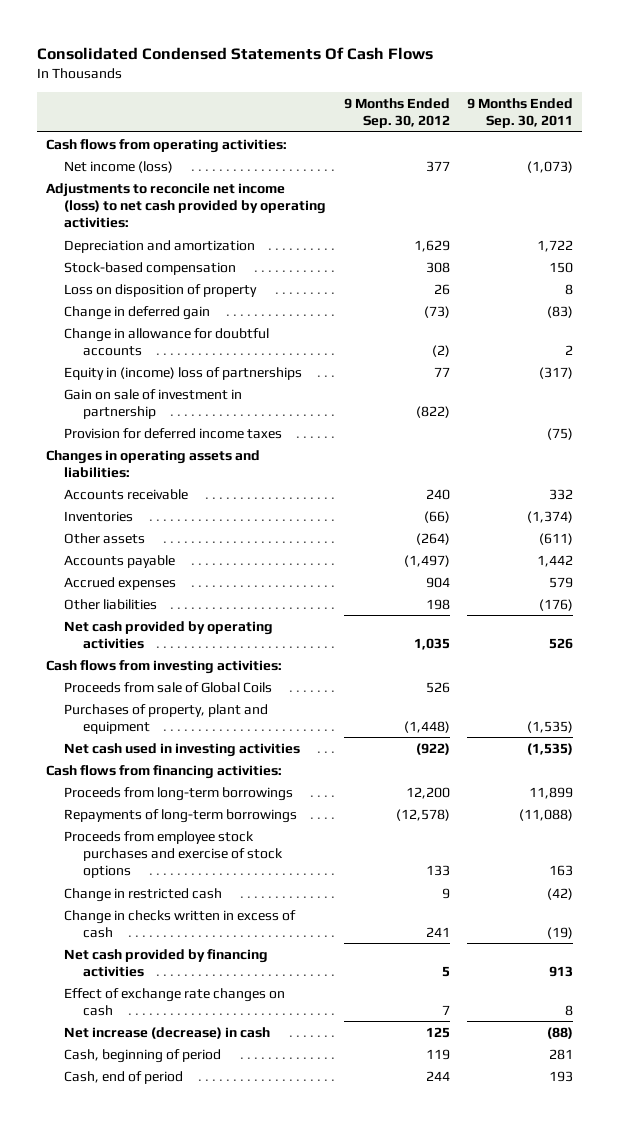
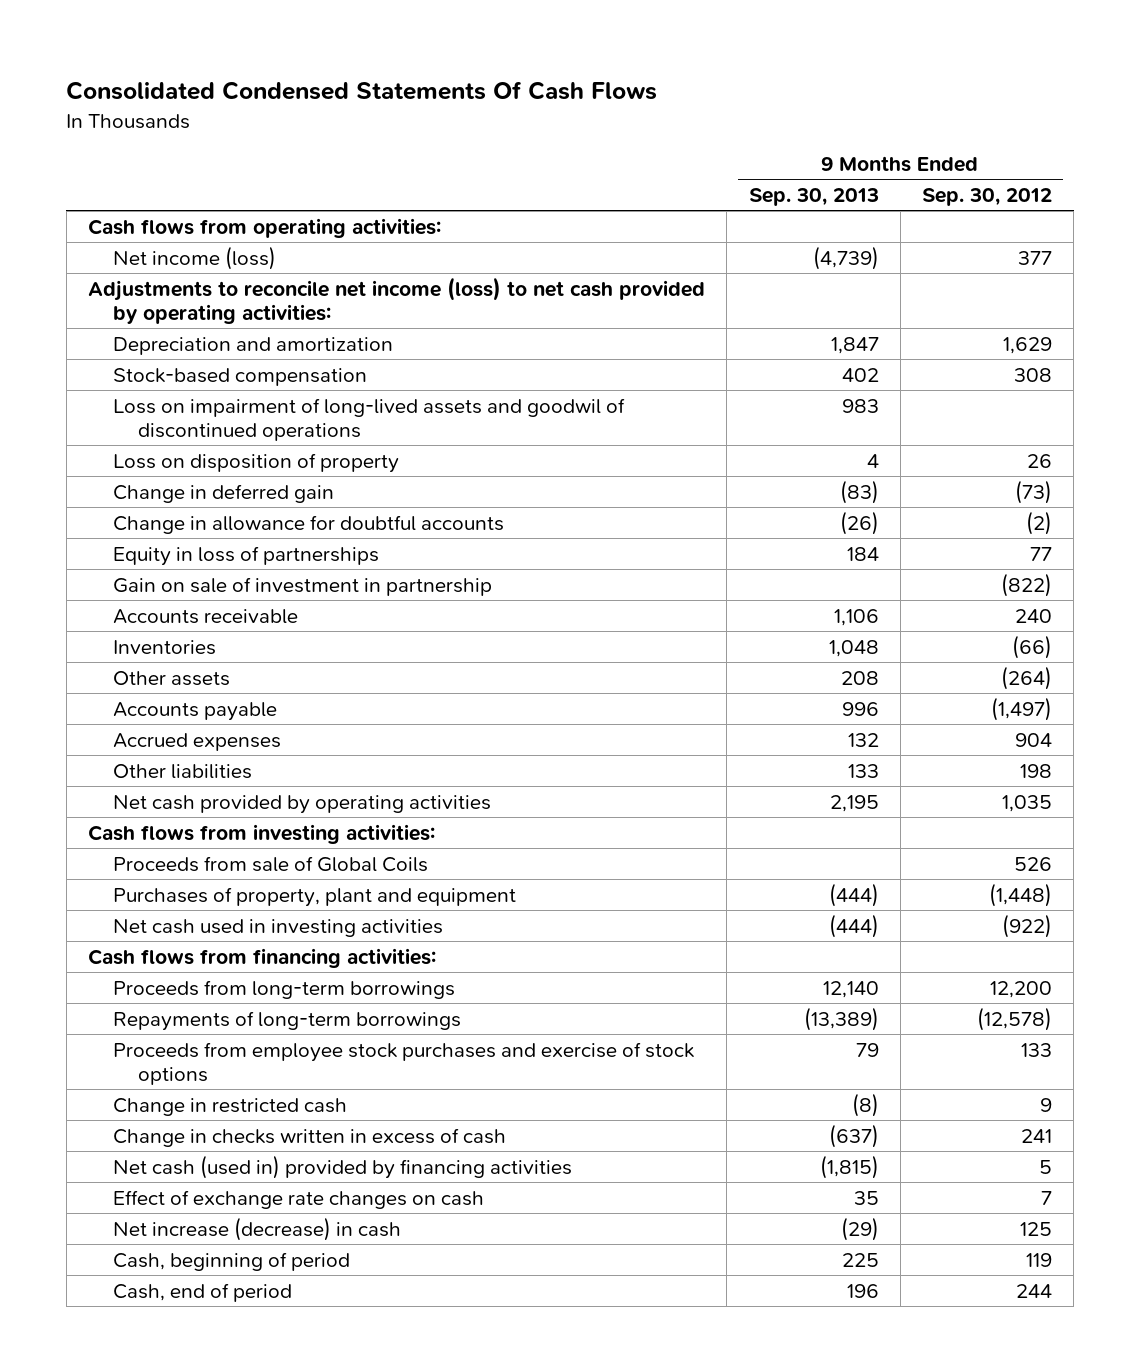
- | 9 Months Ended Sep. 30, 2012 | 9 Months Ended Sep. 30, 2011
+ | 9 Months Ended Sep. 30, 2013 | 9 Months Ended Sep. 30, 2012
+ Loss on impairment of long-lived assets and goodwil of discontinued operations | 983 |
- Equity in (income) loss of partnerships | 77 | (317)
+ Equity in loss of partnerships | 184 | 77
- Provision for deferred income taxes | | (75)
- Changes in operating assets and liabilities:
- Net cash provided by financing activities | 5 | 913
+ Net cash (used in) provided by financing activities | (1,815) | 5

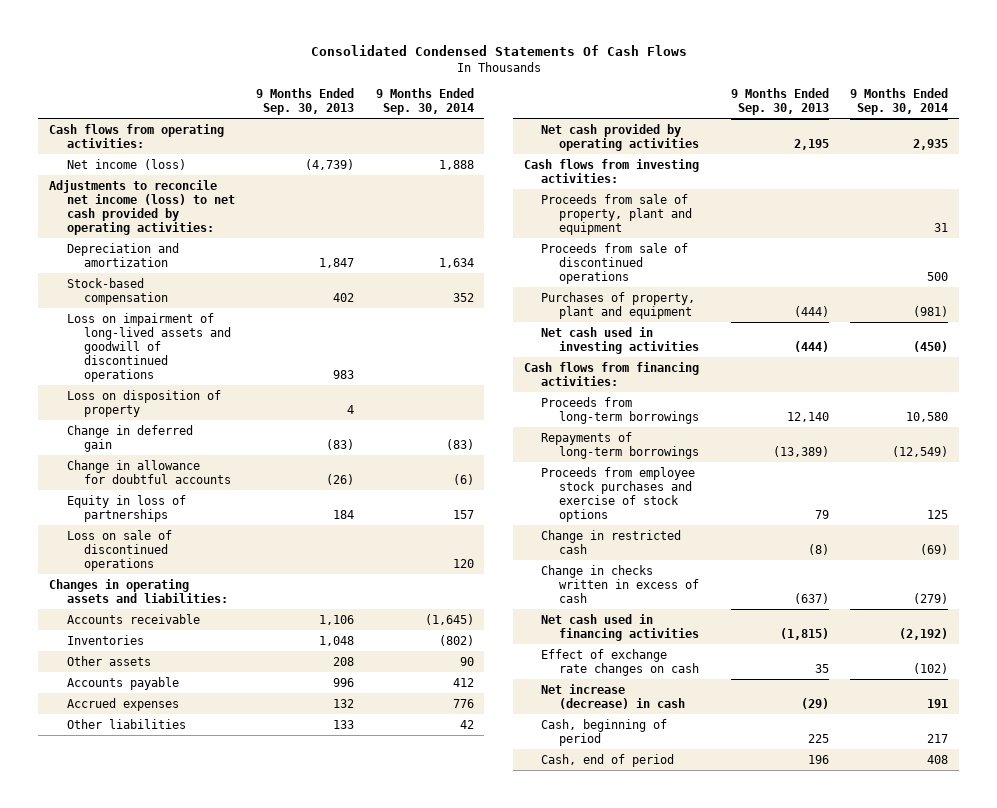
- | 9 Months Ended Sep. 30, 2013 | 9 Months Ended Sep. 30, 2012
+ | 9 Months Ended Sep. 30, 2013 | 9 Months Ended Sep. 30, 2014
- Loss on impairment of long-lived assets and goodwil of discontinued operations | 983 |
+ Loss on impairment of long-lived assets and goodwill of discontinued operations | 983 |
- Gain on sale of investment in partnership | | (822)
+ Loss on sale of discontinued operations | | 120
+ Changes in operating assets and liabilities:
- Proceeds from sale of Global Coils | | 526
+ Proceeds from sale of property, plant and equipment | | 31
+ Proceeds from sale of discontinued operations | | 500
- Net cash (used in) provided by financing activities | (1,815) | 5
+ Net cash used in financing activities | (1,815) | (2,192)

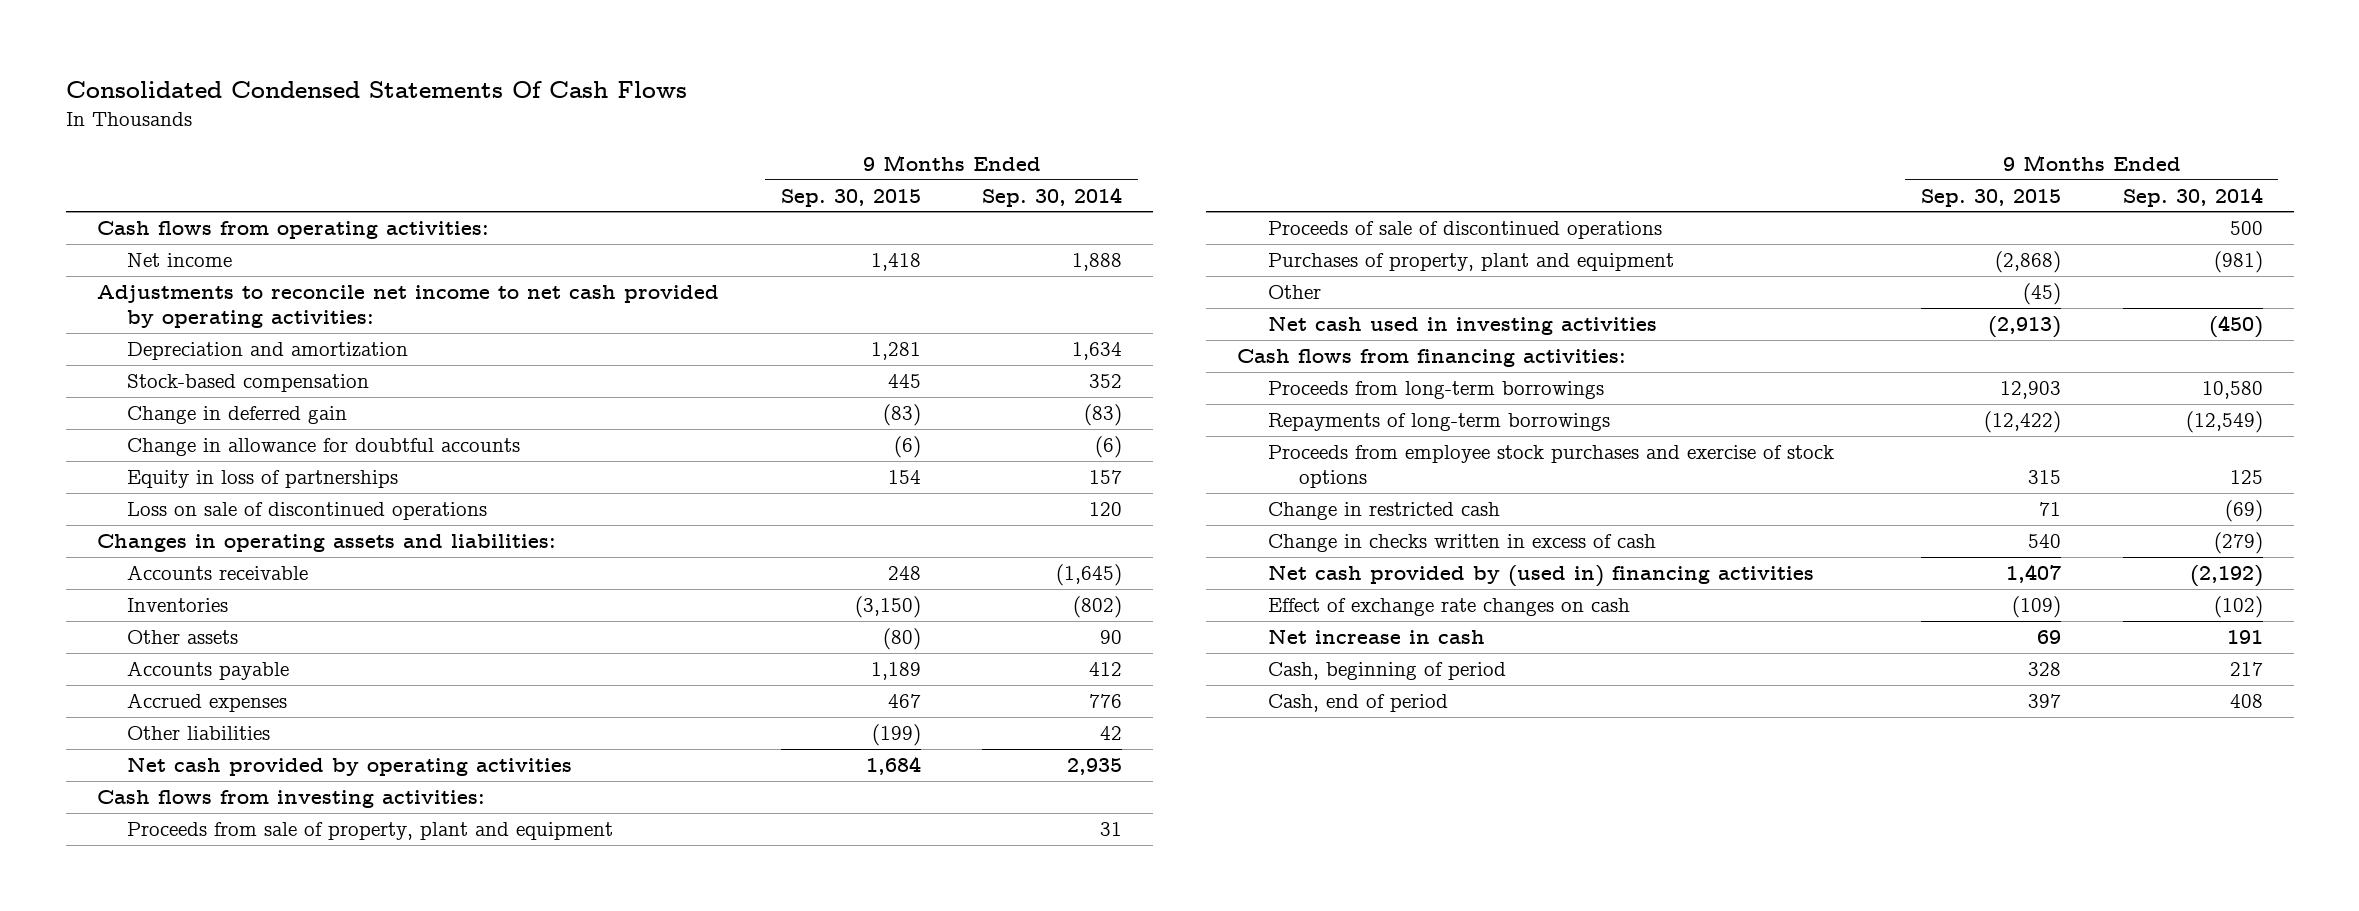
- | 9 Months Ended Sep. 30, 2013 | 9 Months Ended Sep. 30, 2014
+ | 9 Months Ended Sep. 30, 2015 | 9 Months Ended Sep. 30, 2014
- Net income (loss) | (4,739) | 1,888
- Adjustments to reconcile net income (loss) to net cash provided by operating activities:
+ Net income | 1,418 | 1,888
+ Adjustments to reconcile net income to net cash provided by operating activities:
- Loss on impairment of long-lived assets and goodwill of discontinued operations | 983 |
- Loss on disposition of property | 4 |
- Proceeds from sale of discontinued operations | | 500
+ Proceeds of sale of discontinued operations | | 500
+ Other | (45) |
- Net cash used in financing activities | (1,815) | (2,192)
+ Net cash provided by (used in) financing activities | 1,407 | (2,192)
- Net increase (decrease) in cash | (29) | 191
+ Net increase in cash | 69 | 191

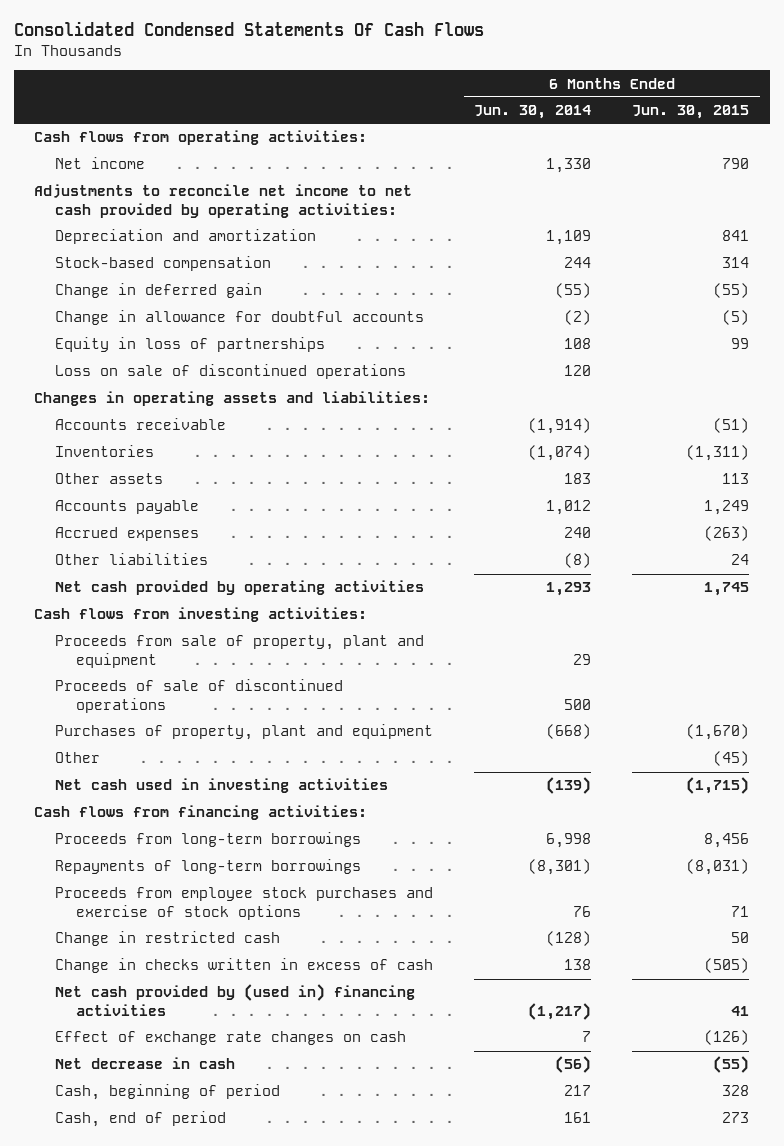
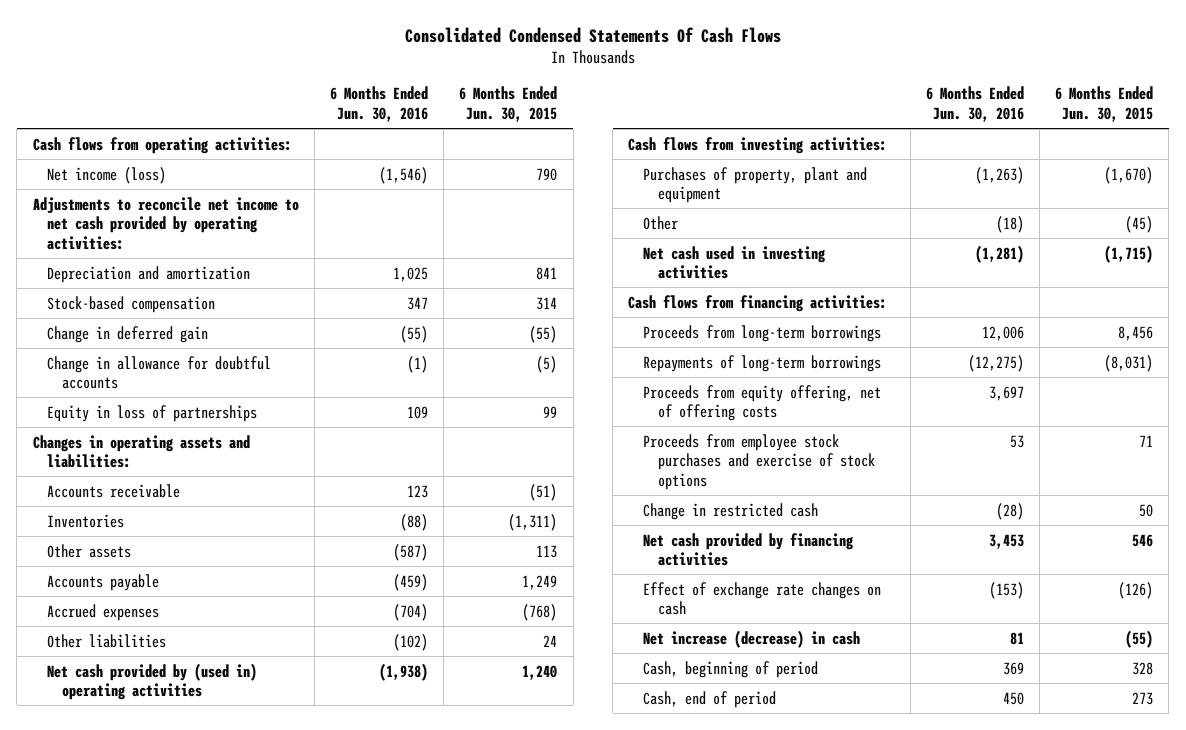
- | 6 Months Ended Jun. 30, 2014 | 6 Months Ended Jun. 30, 2015
+ | 6 Months Ended Jun. 30, 2016 | 6 Months Ended Jun. 30, 2015
- Net income | 1,330 | 790
+ Net income (loss) | (1,546) | 790
- Loss on sale of discontinued operations | 120 |
- Accrued expenses | 240 | (263)
+ Accrued expenses | (704) | (768)
- Net cash provided by operating activities | 1,293 | 1,745
+ Net cash provided by (used in) operating activities | (1,938) | 1,240
- Proceeds from sale of property, plant and equipment | 29 |
- Proceeds of sale of discontinued operations | 500 |
+ Proceeds from equity offering, net of offering costs | 3,697 |
- Change in checks written in excess of cash | 138 | (505)
- Net cash provided by (used in) financing activities | (1,217) | 41
+ Net cash provided by financing activities | 3,453 | 546
- Net decrease in cash | (56) | (55)
+ Net increase (decrease) in cash | 81 | (55)

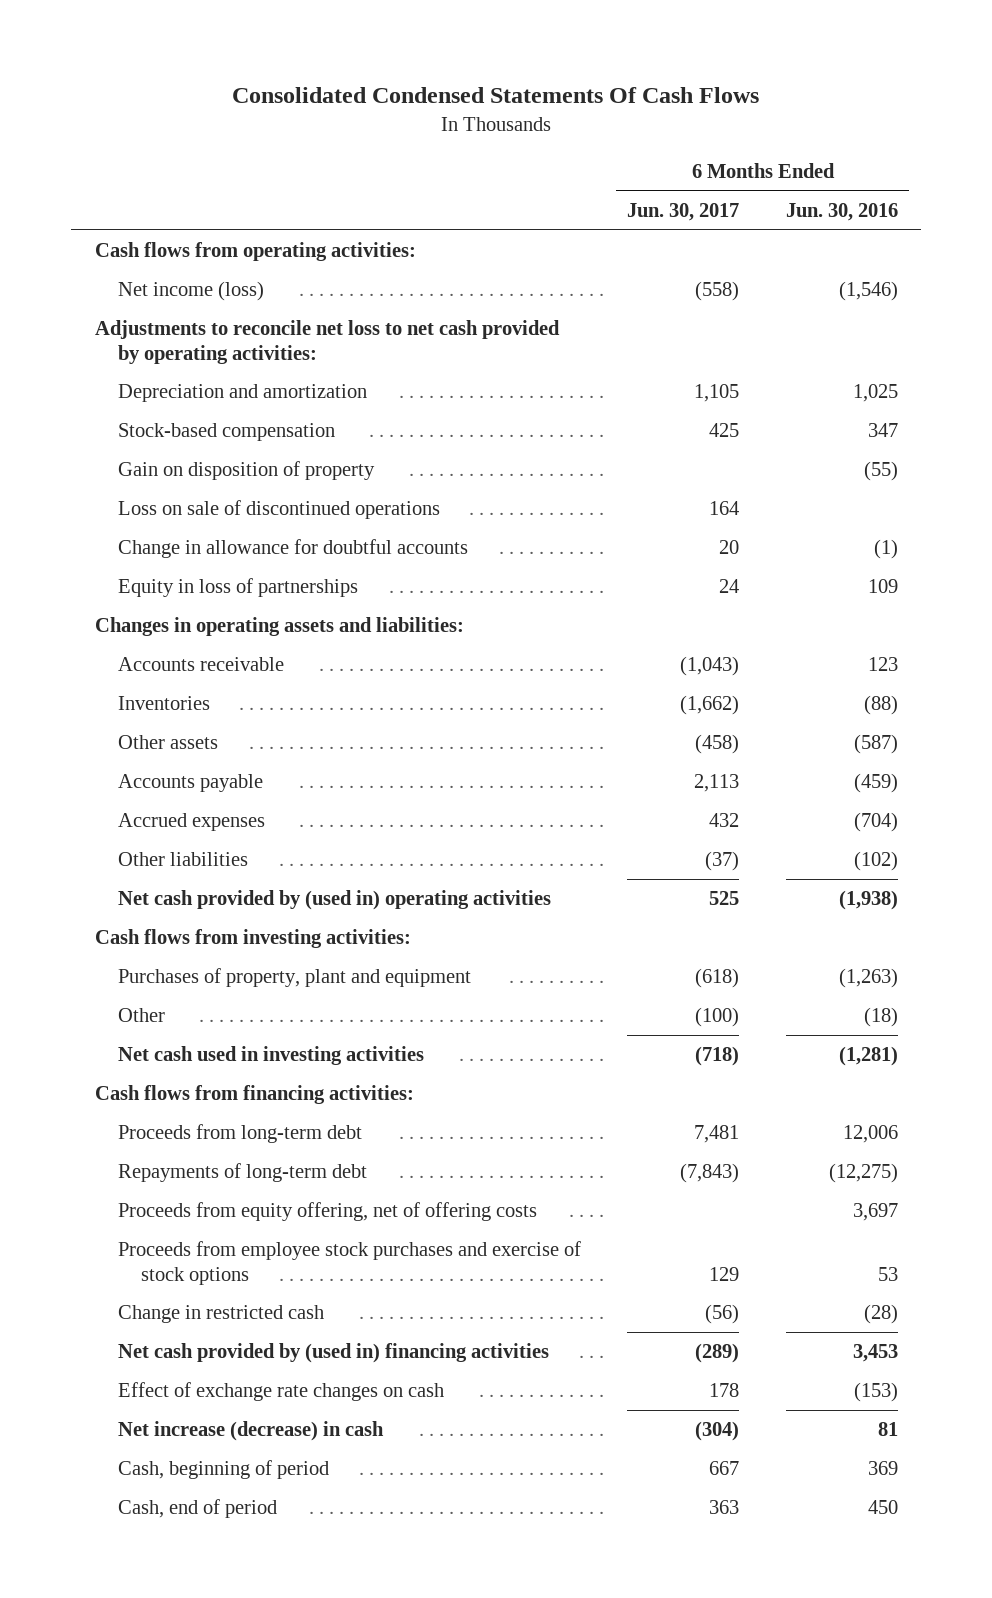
- | 6 Months Ended Jun. 30, 2016 | 6 Months Ended Jun. 30, 2015
+ | 6 Months Ended Jun. 30, 2017 | 6 Months Ended Jun. 30, 2016
- Adjustments to reconcile net income to net cash provided by operating activities:
+ Adjustments to reconcile net loss to net cash provided by operating activities:
- Change in deferred gain | (55) | (55)
+ Gain on disposition of property | | (55)
+ Loss on sale of discontinued operations | 164 |
- Proceeds from long-term borrowings | 12,006 | 8,456
- Repayments of long-term borrowings | (12,275) | (8,031)
+ Proceeds from long-term debt | 7,481 | 12,006
+ Repayments of long-term debt | (7,843) | (12,275)
- Net cash provided by financing activities | 3,453 | 546
+ Net cash provided by (used in) financing activities | (289) | 3,453

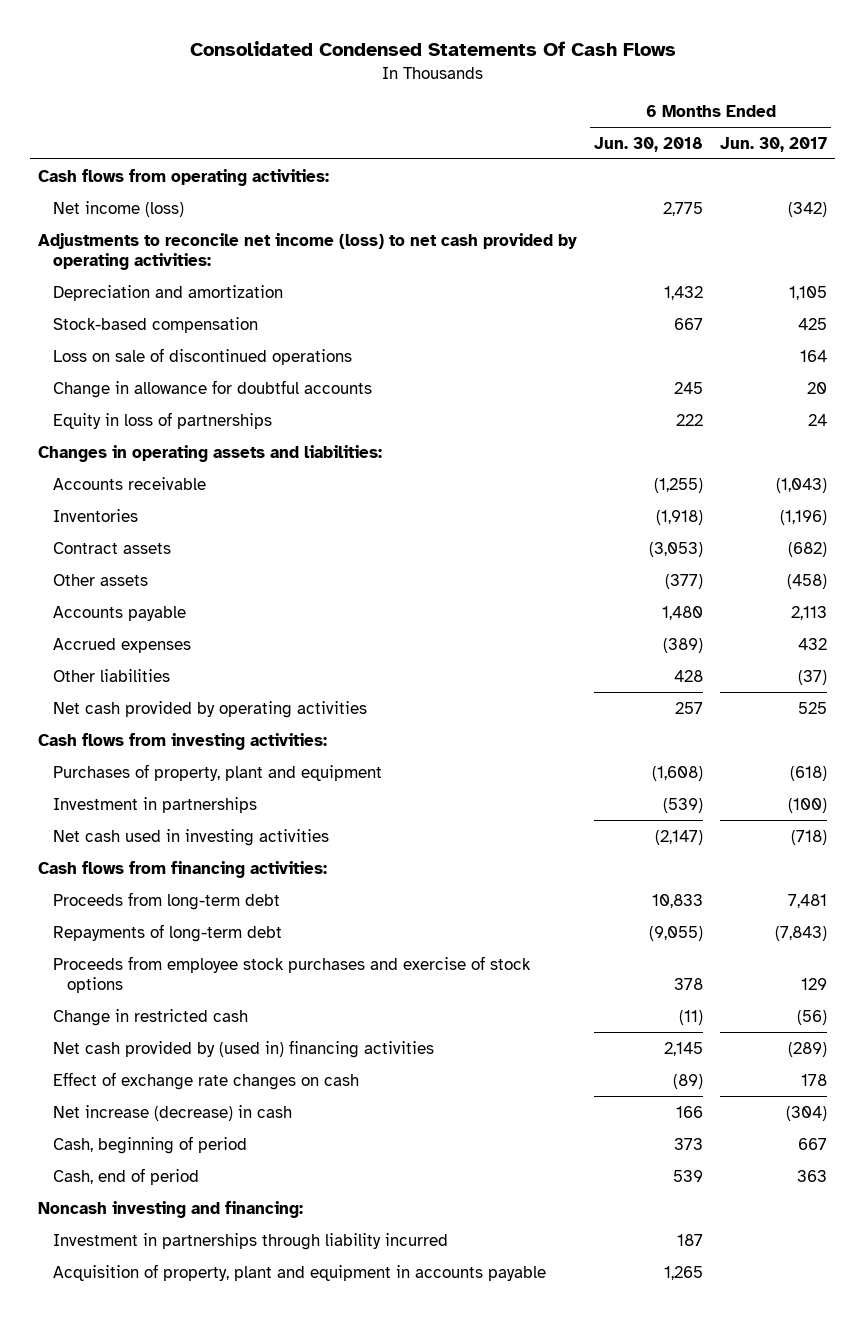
- | 6 Months Ended Jun. 30, 2017 | 6 Months Ended Jun. 30, 2016
+ | 6 Months Ended Jun. 30, 2018 | 6 Months Ended Jun. 30, 2017
- Net income (loss) | (558) | (1,546)
- Adjustments to reconcile net loss to net cash provided by operating activities:
+ Net income (loss) | 2,775 | (342)
+ Adjustments to reconcile net income (loss) to net cash provided by operating activities:
- Gain on disposition of property | | (55)
- Inventories | (1,662) | (88)
+ Inventories | (1,918) | (1,196)
+ Contract assets | (3,053) | (682)
- Net cash provided by (used in) operating activities | 525 | (1,938)
+ Net cash provided by operating activities | 257 | 525
- Other | (100) | (18)
+ Investment in partnerships | (539) | (100)
- Proceeds from equity offering, net of offering costs | | 3,697
+ Noncash investing and financing:
+ Investment in partnerships through liability incurred | 187 |
+ Acquisition of property, plant and equipment in accounts payable | 1,265 |

